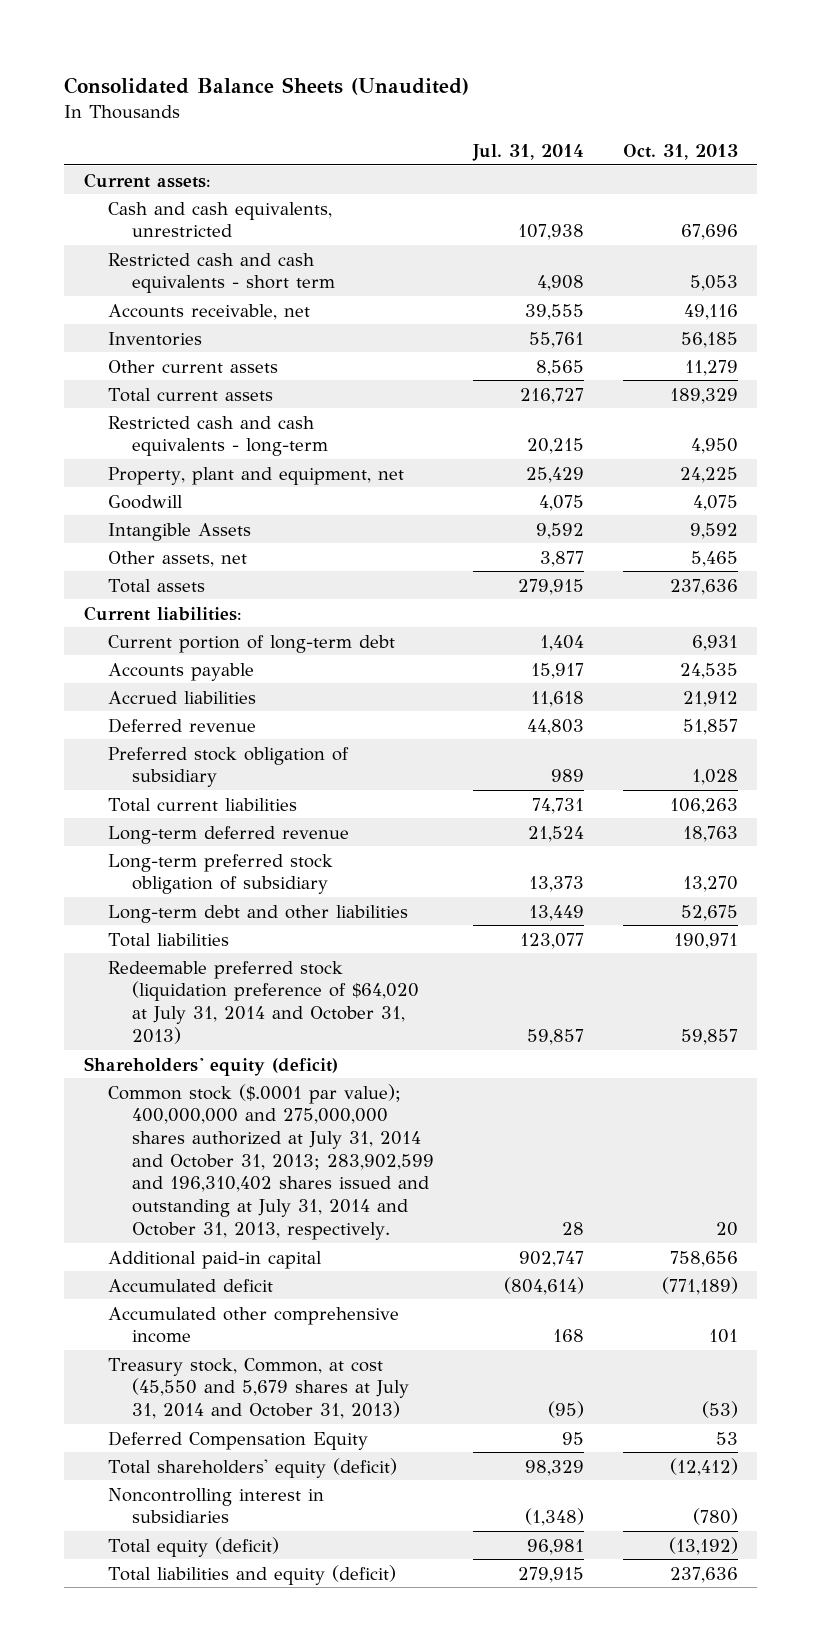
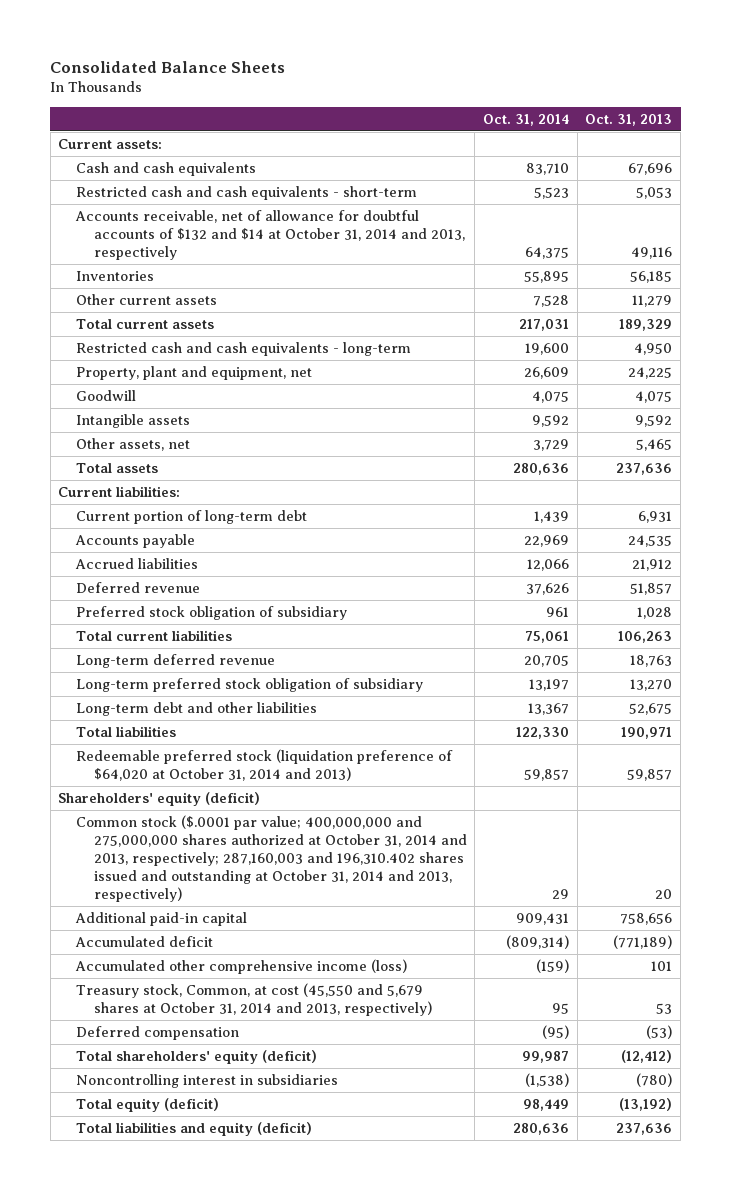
- Consolidated Balance Sheets (Unaudited)
+ Consolidated Balance Sheets
- | Jul. 31, 2014 | Oct. 31, 2013
+ | Oct. 31, 2014 | Oct. 31, 2013
- Cash and cash equivalents, unrestricted | 107,938 | 67,696
- Restricted cash and cash equivalents - short term | 4,908 | 5,053
- Accounts receivable, net | 39,555 | 49,116
+ Cash and cash equivalents | 83,710 | 67,696
+ Restricted cash and cash equivalents - short-term | 5,523 | 5,053
+ Accounts receivable, net of allowance for doubtful accounts of $132 and $14 at October 31, 2014 and 2013, respectively | 64,375 | 49,116
- Intangible Assets | 9,592 | 9,592
+ Intangible assets | 9,592 | 9,592
- Redeemable preferred stock (liquidation preference of $64,020 at July 31, 2014 and October 31, 2013) | 59,857 | 59,857
+ Redeemable preferred stock (liquidation preference of $64,020 at October 31, 2014 and 2013) | 59,857 | 59,857
- Common stock ($.0001 par value); 400,000,000 and 275,000,000 shares authorized at July 31, 2014 and October 31, 2013; 283,902,599 and 196,310,402 shares issued and outstanding at July 31, 2014 and October 31, 2013, respectively. | 28 | 20
+ Common stock ($.0001 par value; 400,000,000 and 275,000,000 shares authorized at October 31, 2014 and 2013, respectively; 287,160,003 and 196,310.402 shares issued and outstanding at October 31, 2014 and 2013, respectively) | 29 | 20
- Accumulated other comprehensive income | 168 | 101
- Treasury stock, Common, at cost (45,550 and 5,679 shares at July 31, 2014 and October 31, 2013) | (95) | (53)
- Deferred Compensation Equity | 95 | 53
+ Accumulated other comprehensive income (loss) | (159) | 101
+ Treasury stock, Common, at cost (45,550 and 5,679 shares at October 31, 2014 and 2013, respectively) | 95 | 53
+ Deferred compensation | (95) | (53)

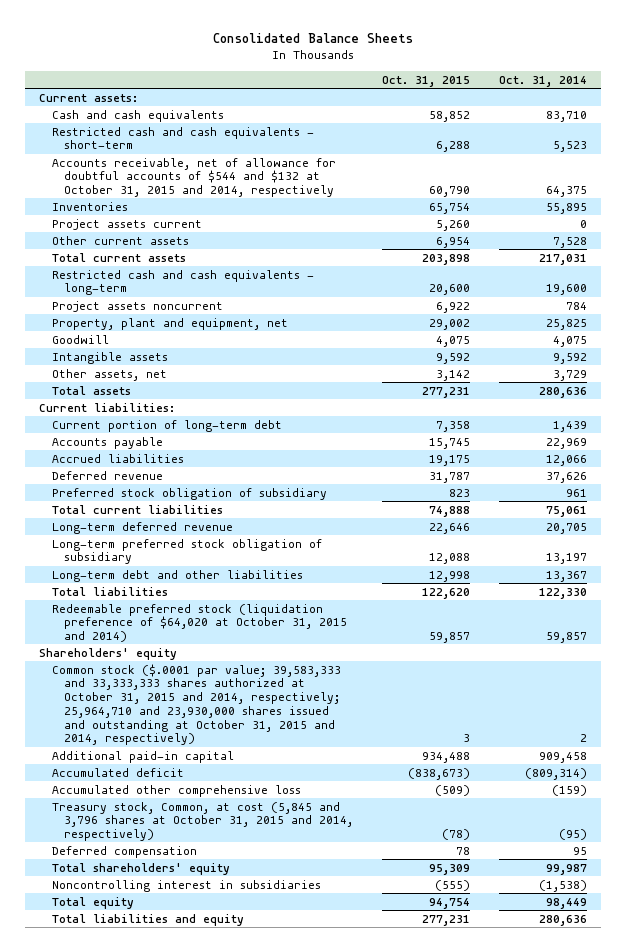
- | Oct. 31, 2014 | Oct. 31, 2013
+ | Oct. 31, 2015 | Oct. 31, 2014
- Accounts receivable, net of allowance for doubtful accounts of $132 and $14 at October 31, 2014 and 2013, respectively | 64,375 | 49,116
+ Accounts receivable, net of allowance for doubtful accounts of $544 and $132 at October 31, 2015 and 2014, respectively | 60,790 | 64,375
+ Project assets current | 5,260 | 0
- Property, plant and equipment, net | 26,609 | 24,225
+ Project assets noncurrent | 6,922 | 784
+ Property, plant and equipment, net | 29,002 | 25,825
- Redeemable preferred stock (liquidation preference of $64,020 at October 31, 2014 and 2013) | 59,857 | 59,857
- Shareholders' equity (deficit)
- Common stock ($.0001 par value; 400,000,000 and 275,000,000 shares authorized at October 31, 2014 and 2013, respectively; 287,160,003 and 196,310.402 shares issued and outstanding at October 31, 2014 and 2013, respectively) | 29 | 20
- Additional paid-in capital | 909,431 | 758,656
+ Redeemable preferred stock (liquidation preference of $64,020 at October 31, 2015 and 2014) | 59,857 | 59,857
+ Shareholders' equity
+ Common stock ($.0001 par value; 39,583,333 and 33,333,333 shares authorized at October 31, 2015 and 2014, respectively; 25,964,710 and 23,930,000 shares issued and outstanding at October 31, 2015 and 2014, respectively) | 3 | 2
+ Additional paid-in capital | 934,488 | 909,458
- Accumulated other comprehensive income (loss) | (159) | 101
- Treasury stock, Common, at cost (45,550 and 5,679 shares at October 31, 2014 and 2013, respectively) | 95 | 53
- Deferred compensation | (95) | (53)
- Total shareholders' equity (deficit) | 99,987 | (12,412)
+ Accumulated other comprehensive loss | (509) | (159)
+ Treasury stock, Common, at cost (5,845 and 3,796 shares at October 31, 2015 and 2014, respectively) | (78) | (95)
+ Deferred compensation | 78 | 95
+ Total shareholders' equity | 95,309 | 99,987
- Total equity (deficit) | 98,449 | (13,192)
- Total liabilities and equity (deficit) | 280,636 | 237,636
+ Total equity | 94,754 | 98,449
+ Total liabilities and equity | 277,231 | 280,636

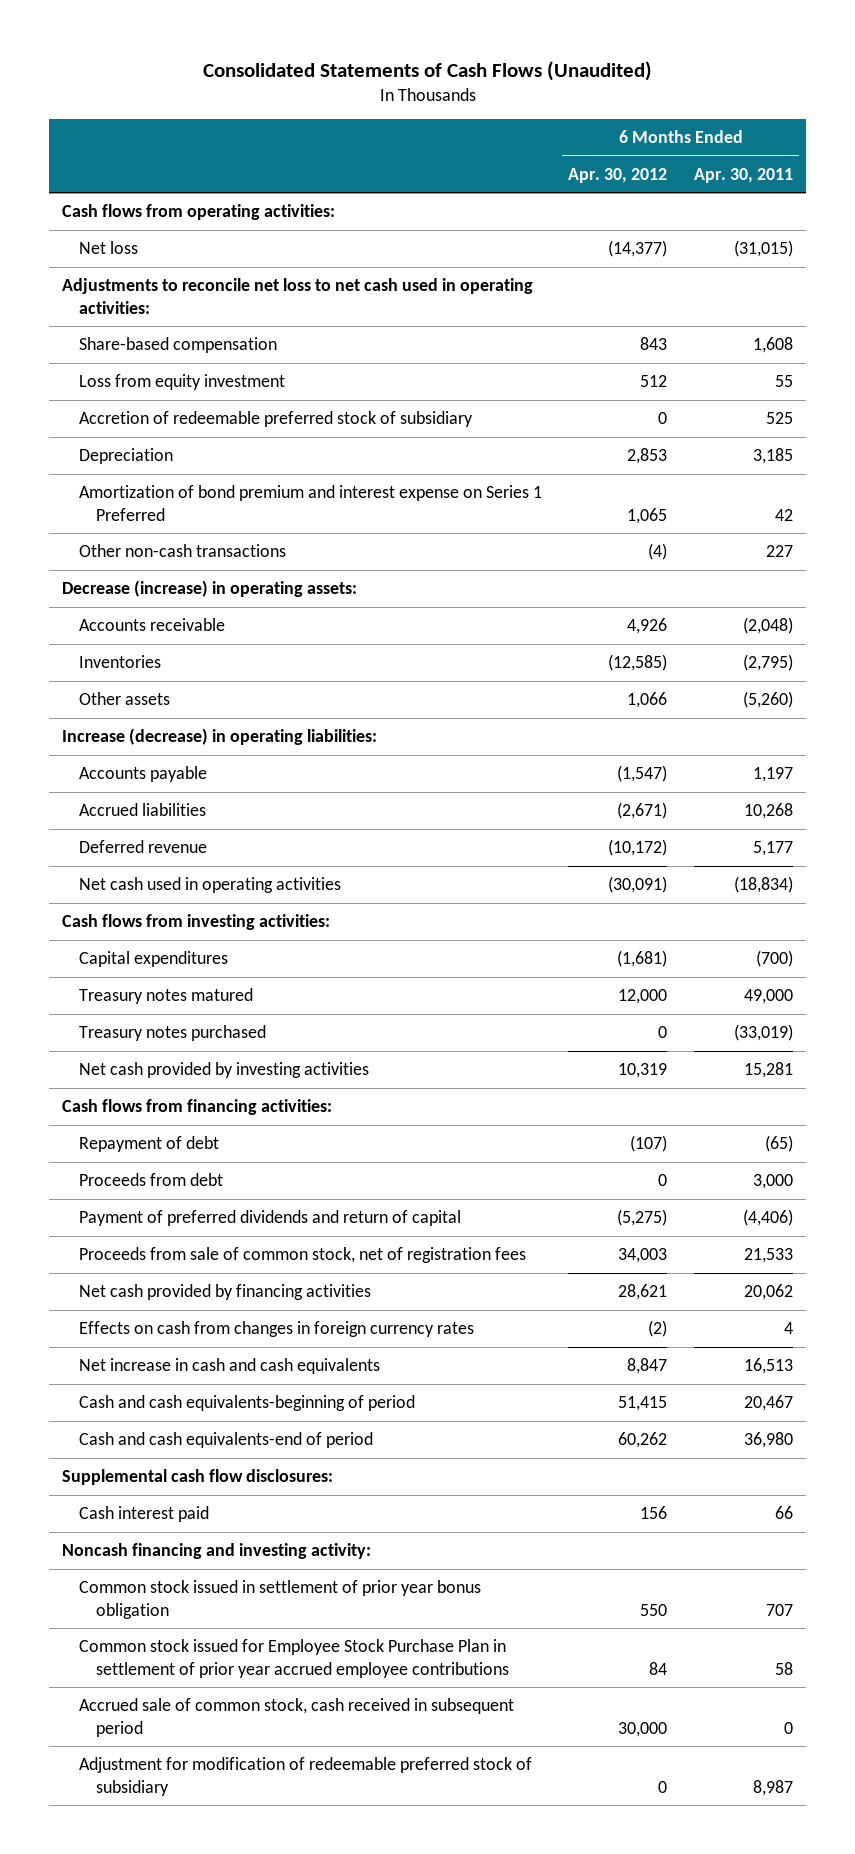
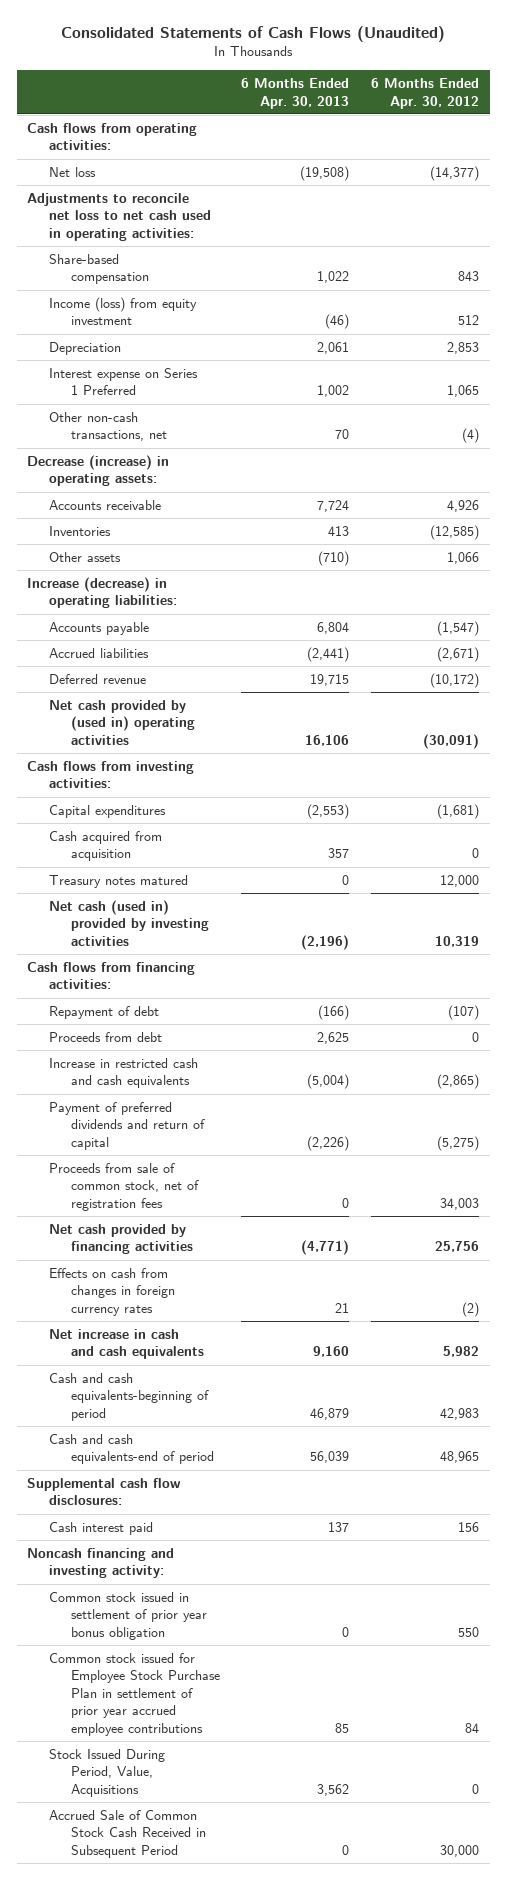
- | 6 Months Ended Apr. 30, 2012 | 6 Months Ended Apr. 30, 2011
+ | 6 Months Ended Apr. 30, 2013 | 6 Months Ended Apr. 30, 2012
- Loss from equity investment | 512 | 55
- Accretion of redeemable preferred stock of subsidiary | 0 | 525
+ Income (loss) from equity investment | (46) | 512
- Amortization of bond premium and interest expense on Series 1 Preferred | 1,065 | 42
- Other non-cash transactions | (4) | 227
+ Interest expense on Series 1 Preferred | 1,002 | 1,065
+ Other non-cash transactions, net | 70 | (4)
- Net cash used in operating activities | (30,091) | (18,834)
+ Net cash provided by (used in) operating activities | 16,106 | (30,091)
+ Cash acquired from acquisition | 357 | 0
- Treasury notes purchased | 0 | (33,019)
- Net cash provided by investing activities | 10,319 | 15,281
+ Net cash (used in) provided by investing activities | (2,196) | 10,319
+ Increase in restricted cash and cash equivalents | (5,004) | (2,865)
- Net cash provided by financing activities | 28,621 | 20,062
+ Net cash provided by financing activities | (4,771) | 25,756
- Net increase in cash and cash equivalents | 8,847 | 16,513
- Cash and cash equivalents-beginning of period | 51,415 | 20,467
- Cash and cash equivalents-end of period | 60,262 | 36,980
+ Net increase in cash and cash equivalents | 9,160 | 5,982
+ Cash and cash equivalents-beginning of period | 46,879 | 42,983
+ Cash and cash equivalents-end of period | 56,039 | 48,965
- Accrued sale of common stock, cash received in subsequent period | 30,000 | 0
- Adjustment for modification of redeemable preferred stock of subsidiary | 0 | 8,987
+ Stock Issued During Period, Value, Acquisitions | 3,562 | 0
+ Accrued Sale of Common Stock Cash Received in Subsequent Period | 0 | 30,000

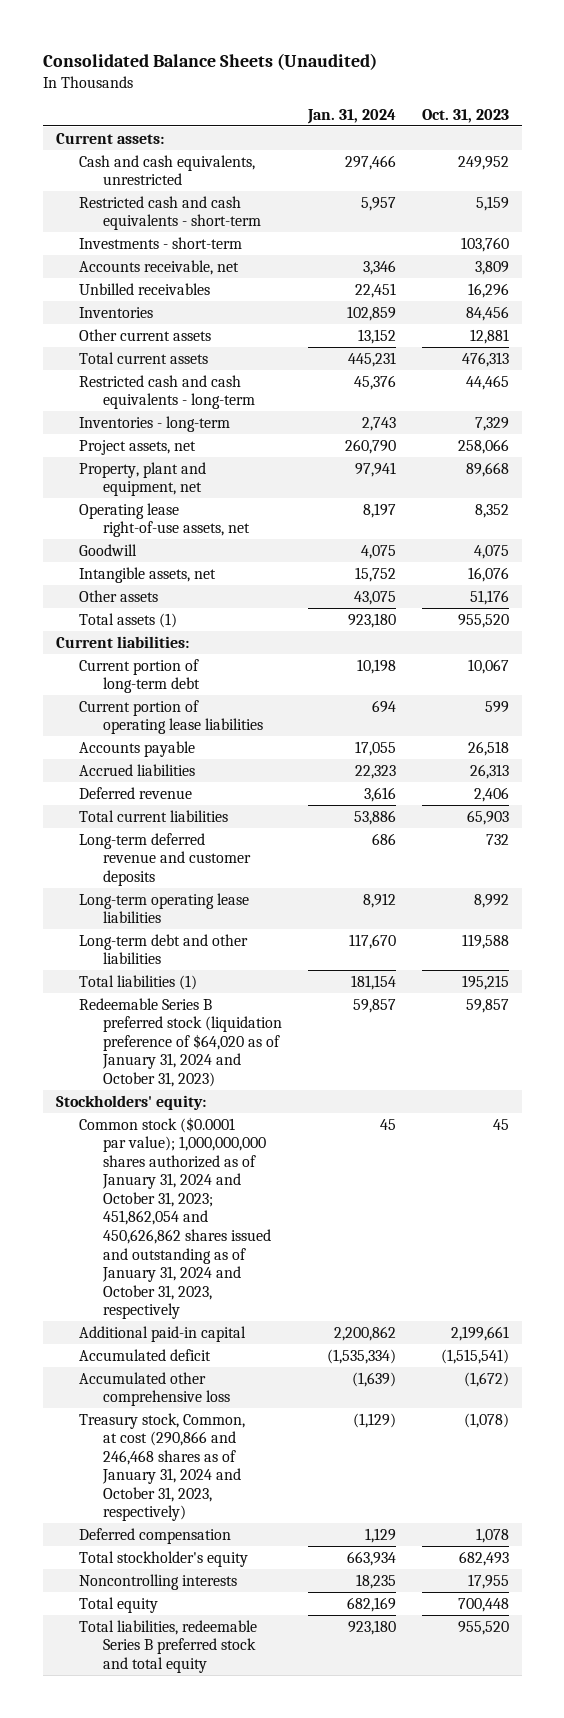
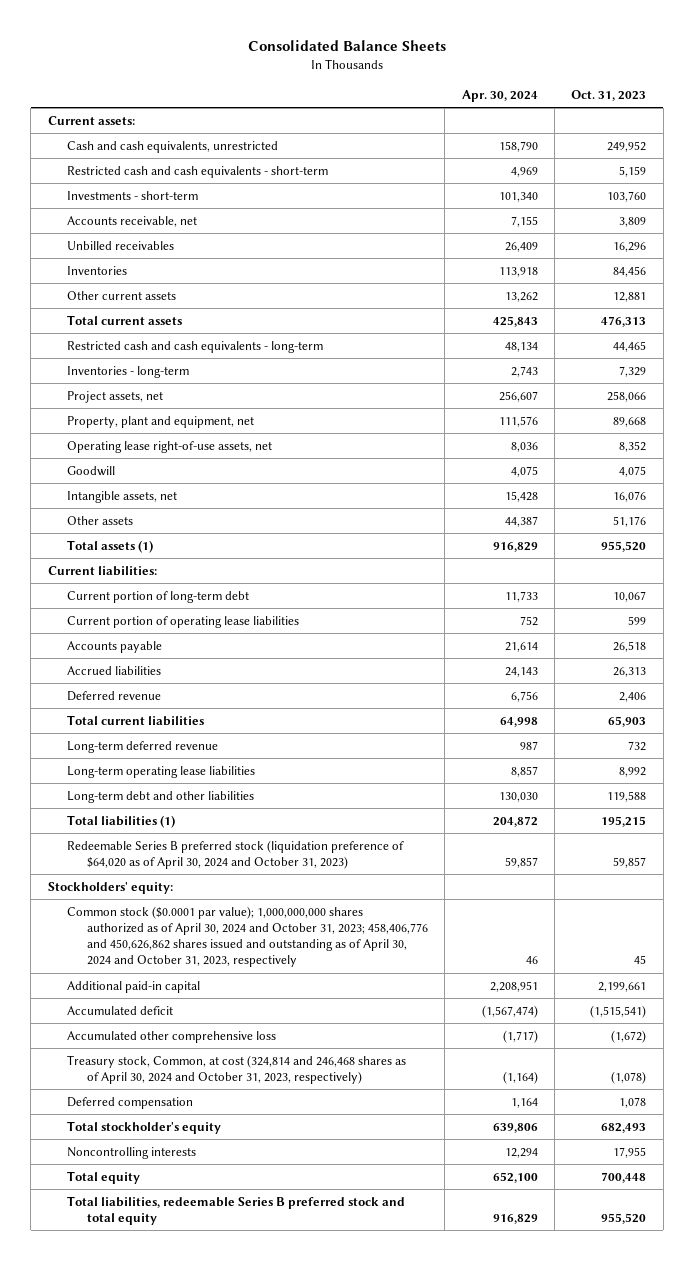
- Consolidated Balance Sheets (Unaudited)
+ Consolidated Balance Sheets
- | Jan. 31, 2024 | Oct. 31, 2023
+ | Apr. 30, 2024 | Oct. 31, 2023
- Long-term deferred revenue and customer deposits | 686 | 732
+ Long-term deferred revenue | 987 | 732
- Redeemable Series B preferred stock (liquidation preference of $64,020 as of January 31, 2024 and October 31, 2023) | 59,857 | 59,857
+ Redeemable Series B preferred stock (liquidation preference of $64,020 as of April 30, 2024 and October 31, 2023) | 59,857 | 59,857
- Common stock ($0.0001 par value); 1,000,000,000 shares authorized as of January 31, 2024 and October 31, 2023; 451,862,054 and 450,626,862 shares issued and outstanding as of January 31, 2024 and October 31, 2023, respectively | 45 | 45
+ Common stock ($0.0001 par value); 1,000,000,000 shares authorized as of April 30, 2024 and October 31, 2023; 458,406,776 and 450,626,862 shares issued and outstanding as of April 30, 2024 and October 31, 2023, respectively | 46 | 45
- Treasury stock, Common, at cost (290,866 and 246,468 shares as of January 31, 2024 and October 31, 2023, respectively) | (1,129) | (1,078)
+ Treasury stock, Common, at cost (324,814 and 246,468 shares as of April 30, 2024 and October 31, 2023, respectively) | (1,164) | (1,078)

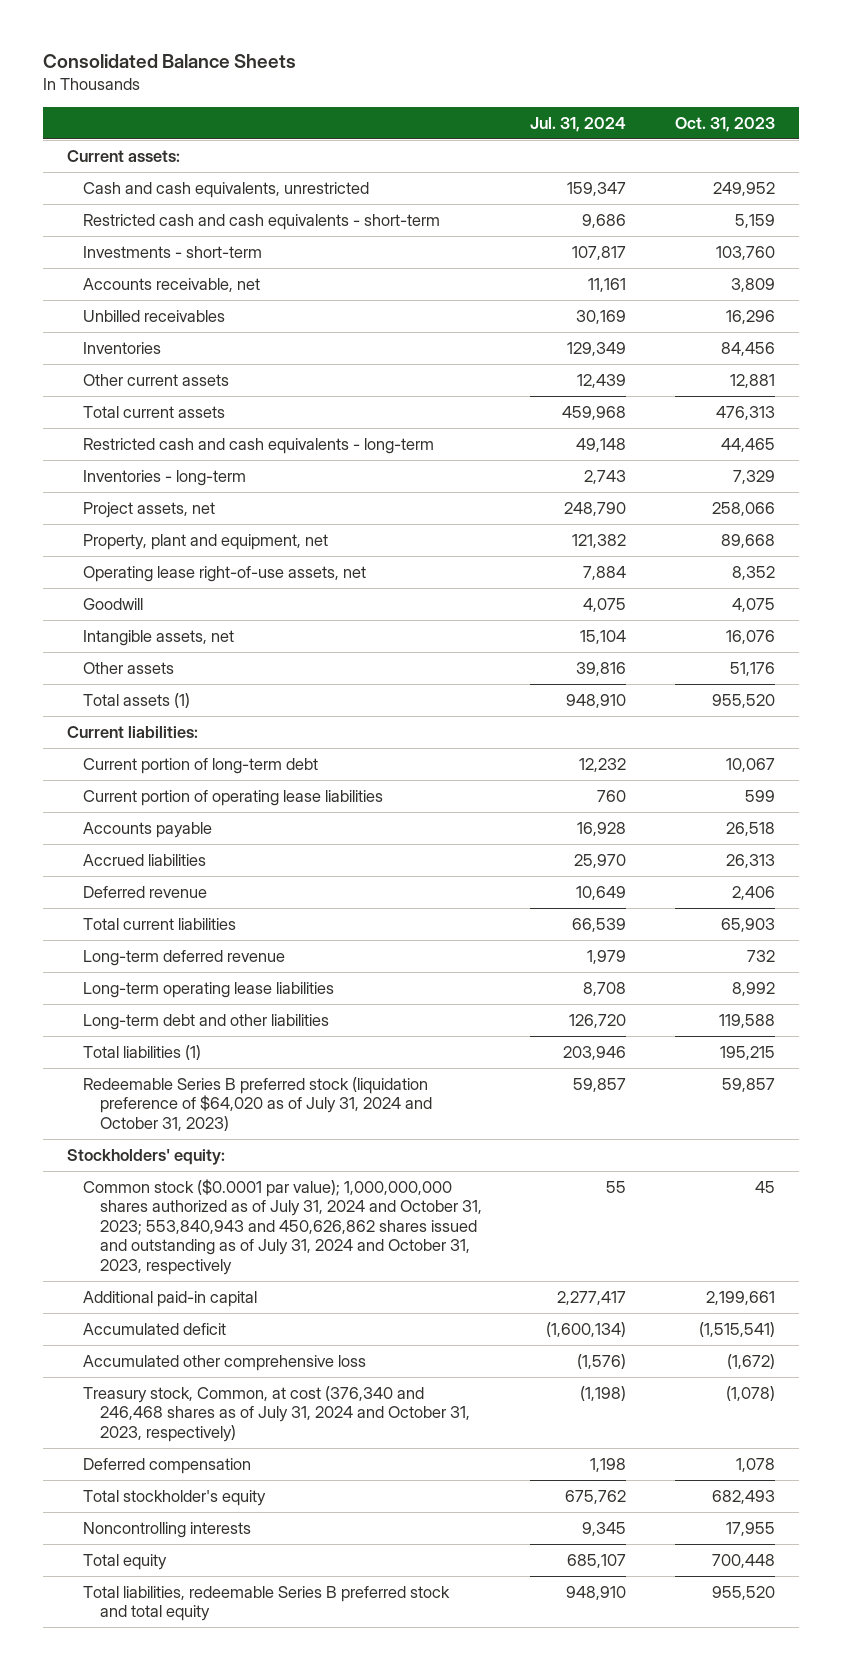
- | Apr. 30, 2024 | Oct. 31, 2023
+ | Jul. 31, 2024 | Oct. 31, 2023
- Redeemable Series B preferred stock (liquidation preference of $64,020 as of April 30, 2024 and October 31, 2023) | 59,857 | 59,857
+ Redeemable Series B preferred stock (liquidation preference of $64,020 as of July 31, 2024 and October 31, 2023) | 59,857 | 59,857
- Common stock ($0.0001 par value); 1,000,000,000 shares authorized as of April 30, 2024 and October 31, 2023; 458,406,776 and 450,626,862 shares issued and outstanding as of April 30, 2024 and October 31, 2023, respectively | 46 | 45
+ Common stock ($0.0001 par value); 1,000,000,000 shares authorized as of July 31, 2024 and October 31, 2023; 553,840,943 and 450,626,862 shares issued and outstanding as of July 31, 2024 and October 31, 2023, respectively | 55 | 45
- Treasury stock, Common, at cost (324,814 and 246,468 shares as of April 30, 2024 and October 31, 2023, respectively) | (1,164) | (1,078)
+ Treasury stock, Common, at cost (376,340 and 246,468 shares as of July 31, 2024 and October 31, 2023, respectively) | (1,198) | (1,078)

